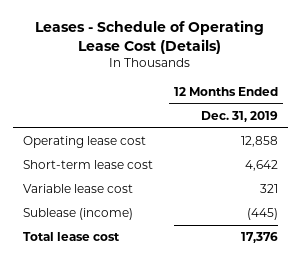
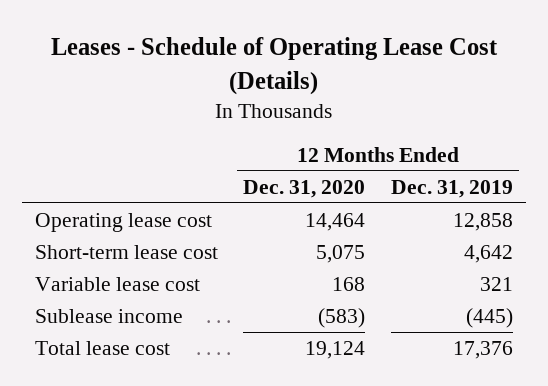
- | 12 Months Ended Dec. 31, 2019
+ | 12 Months Ended Dec. 31, 2020 | 12 Months Ended Dec. 31, 2019
- Sublease (income) | (445)
+ Sublease income | (583) | (445)

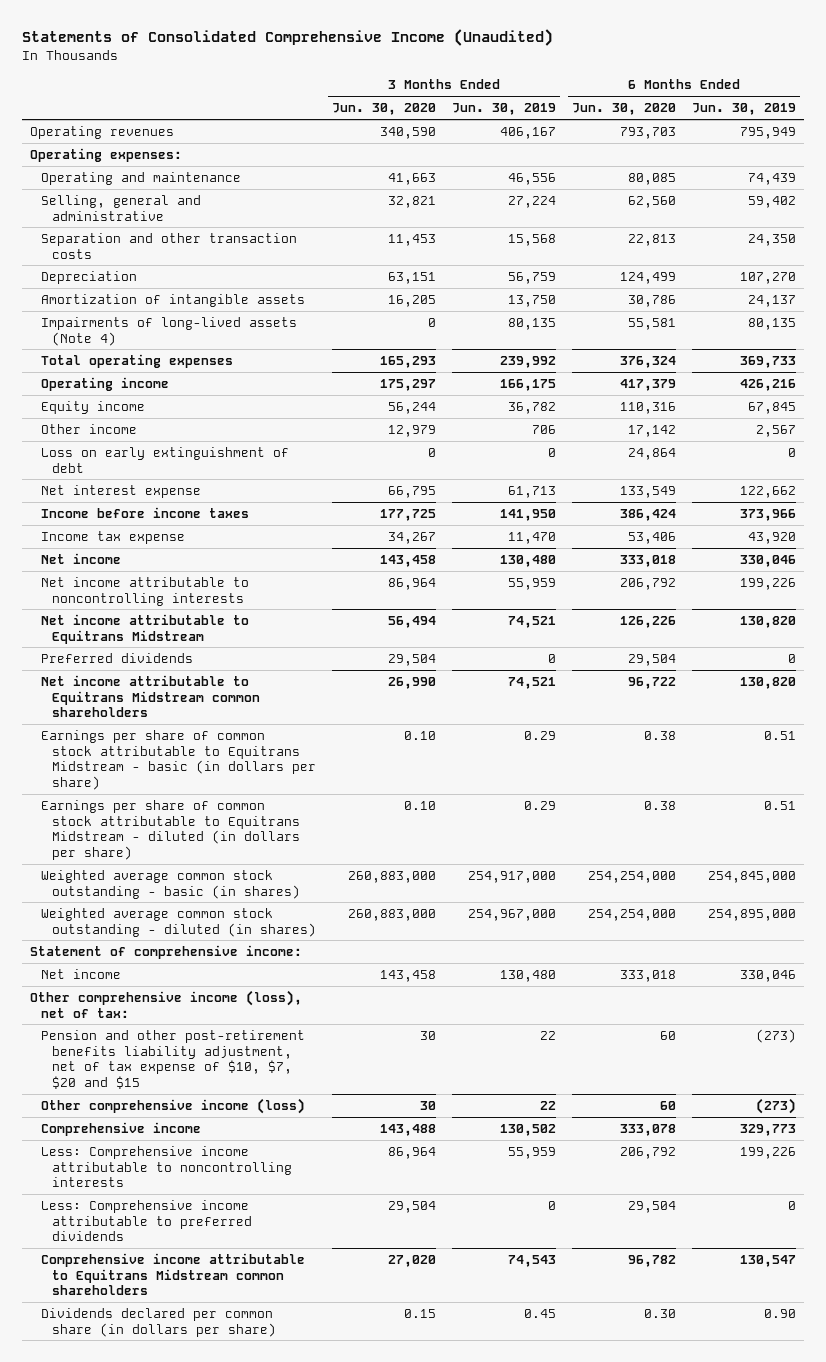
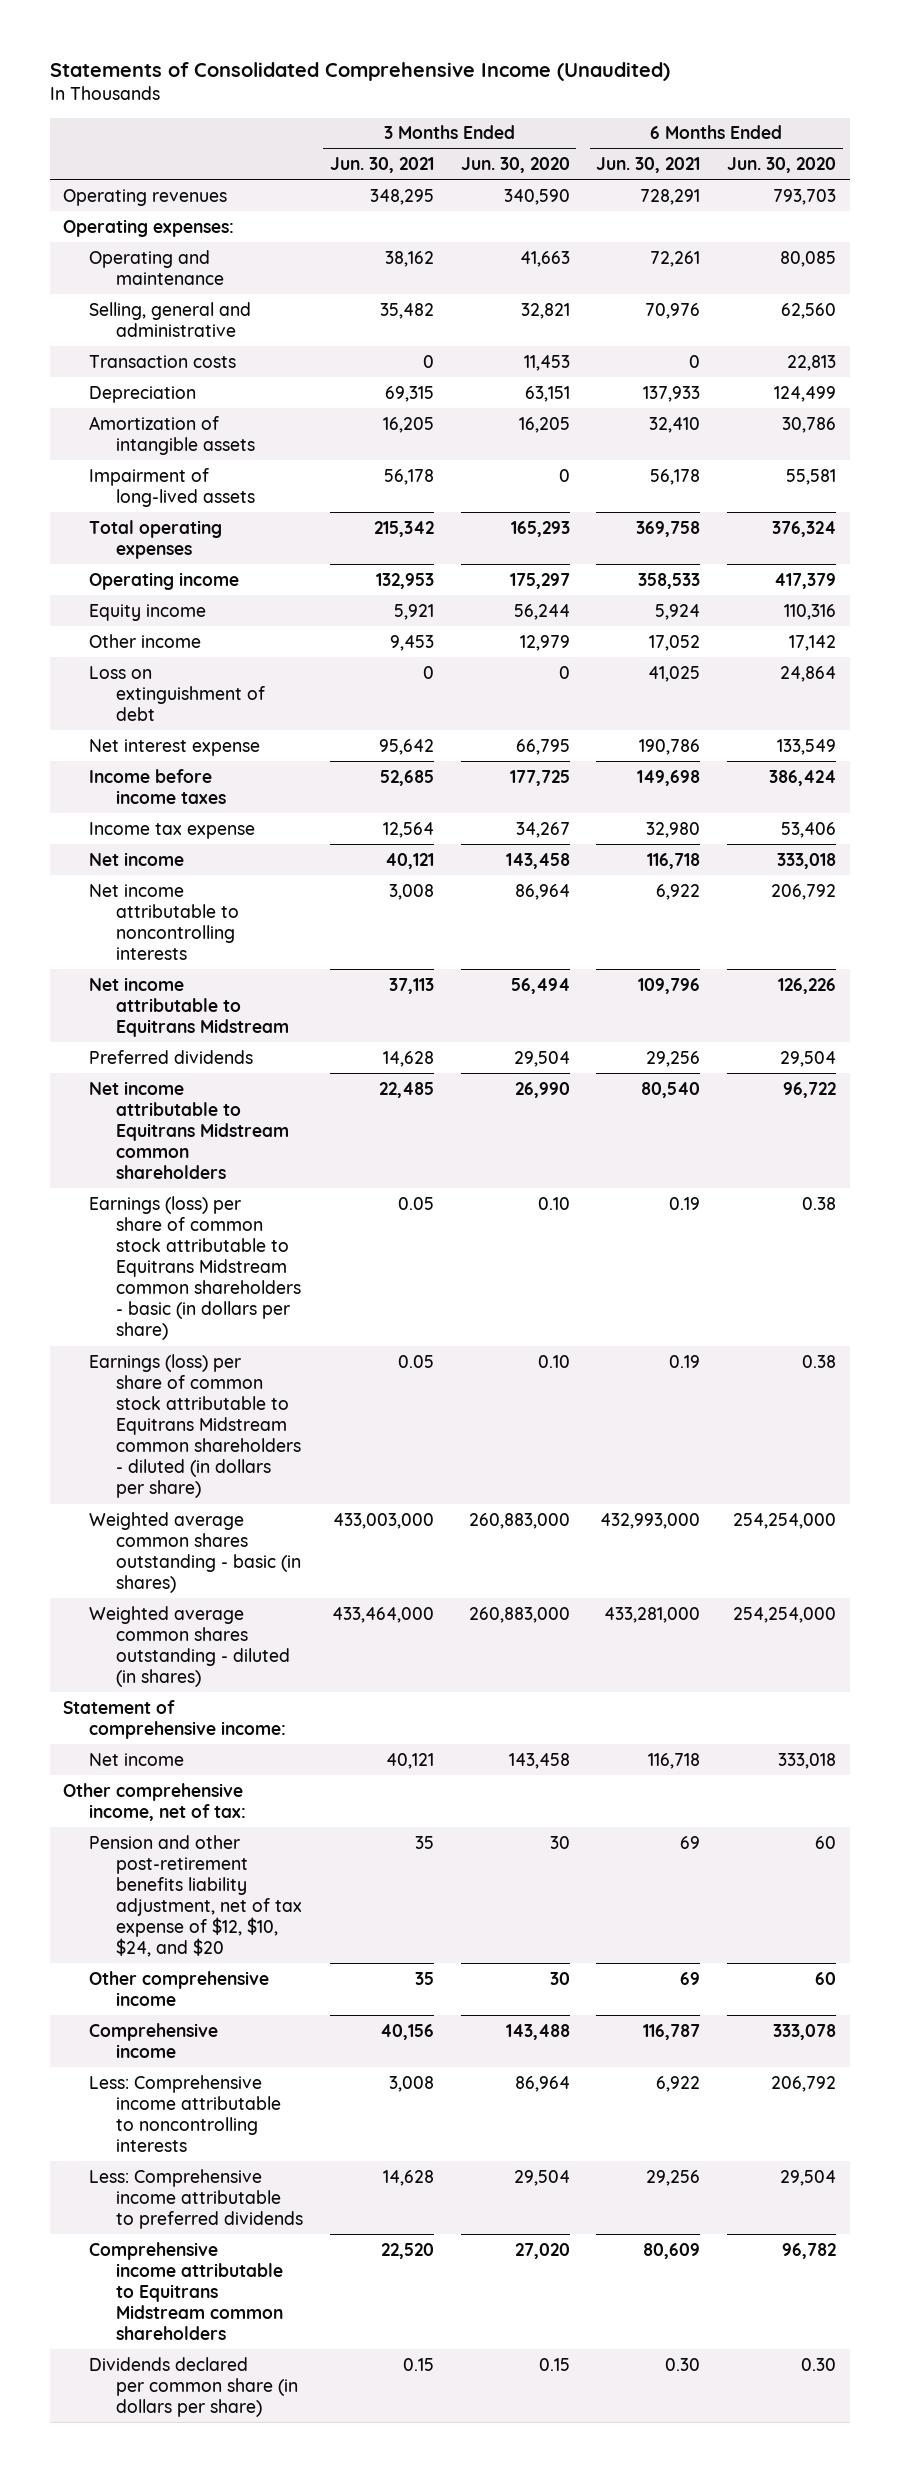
- | 3 Months Ended Jun. 30, 2020 | 3 Months Ended Jun. 30, 2019 | 6 Months Ended Jun. 30, 2020 | 6 Months Ended Jun. 30, 2019
+ | 3 Months Ended Jun. 30, 2021 | 3 Months Ended Jun. 30, 2020 | 6 Months Ended Jun. 30, 2021 | 6 Months Ended Jun. 30, 2020
- Separation and other transaction costs | 11,453 | 15,568 | 22,813 | 24,350
+ Transaction costs | 0 | 11,453 | 0 | 22,813
- Impairments of long-lived assets (Note 4) | 0 | 80,135 | 55,581 | 80,135
+ Impairment of long-lived assets | 56,178 | 0 | 56,178 | 55,581
- Loss on early extinguishment of debt | 0 | 0 | 24,864 | 0
+ Loss on extinguishment of debt | 0 | 0 | 41,025 | 24,864
- Earnings per share of common stock attributable to Equitrans Midstream - basic (in dollars per share) | 0.10 | 0.29 | 0.38 | 0.51
- Earnings per share of common stock attributable to Equitrans Midstream - diluted (in dollars per share) | 0.10 | 0.29 | 0.38 | 0.51
- Weighted average common stock outstanding - basic (in shares) | 260,883,000 | 254,917,000 | 254,254,000 | 254,845,000
- Weighted average common stock outstanding - diluted (in shares) | 260,883,000 | 254,967,000 | 254,254,000 | 254,895,000
+ Earnings (loss) per share of common stock attributable to Equitrans Midstream common shareholders - basic (in dollars per share) | 0.05 | 0.10 | 0.19 | 0.38
+ Earnings (loss) per share of common stock attributable to Equitrans Midstream common shareholders - diluted (in dollars per share) | 0.05 | 0.10 | 0.19 | 0.38
+ Weighted average common shares outstanding - basic (in shares) | 433,003,000 | 260,883,000 | 432,993,000 | 254,254,000
+ Weighted average common shares outstanding - diluted (in shares) | 433,464,000 | 260,883,000 | 433,281,000 | 254,254,000
- Other comprehensive income (loss), net of tax:
- Pension and other post-retirement benefits liability adjustment, net of tax expense of $10, $7, $20 and $15 | 30 | 22 | 60 | (273)
- Other comprehensive income (loss) | 30 | 22 | 60 | (273)
+ Other comprehensive income, net of tax:
+ Pension and other post-retirement benefits liability adjustment, net of tax expense of $12, $10, $24, and $20 | 35 | 30 | 69 | 60
+ Other comprehensive income | 35 | 30 | 69 | 60

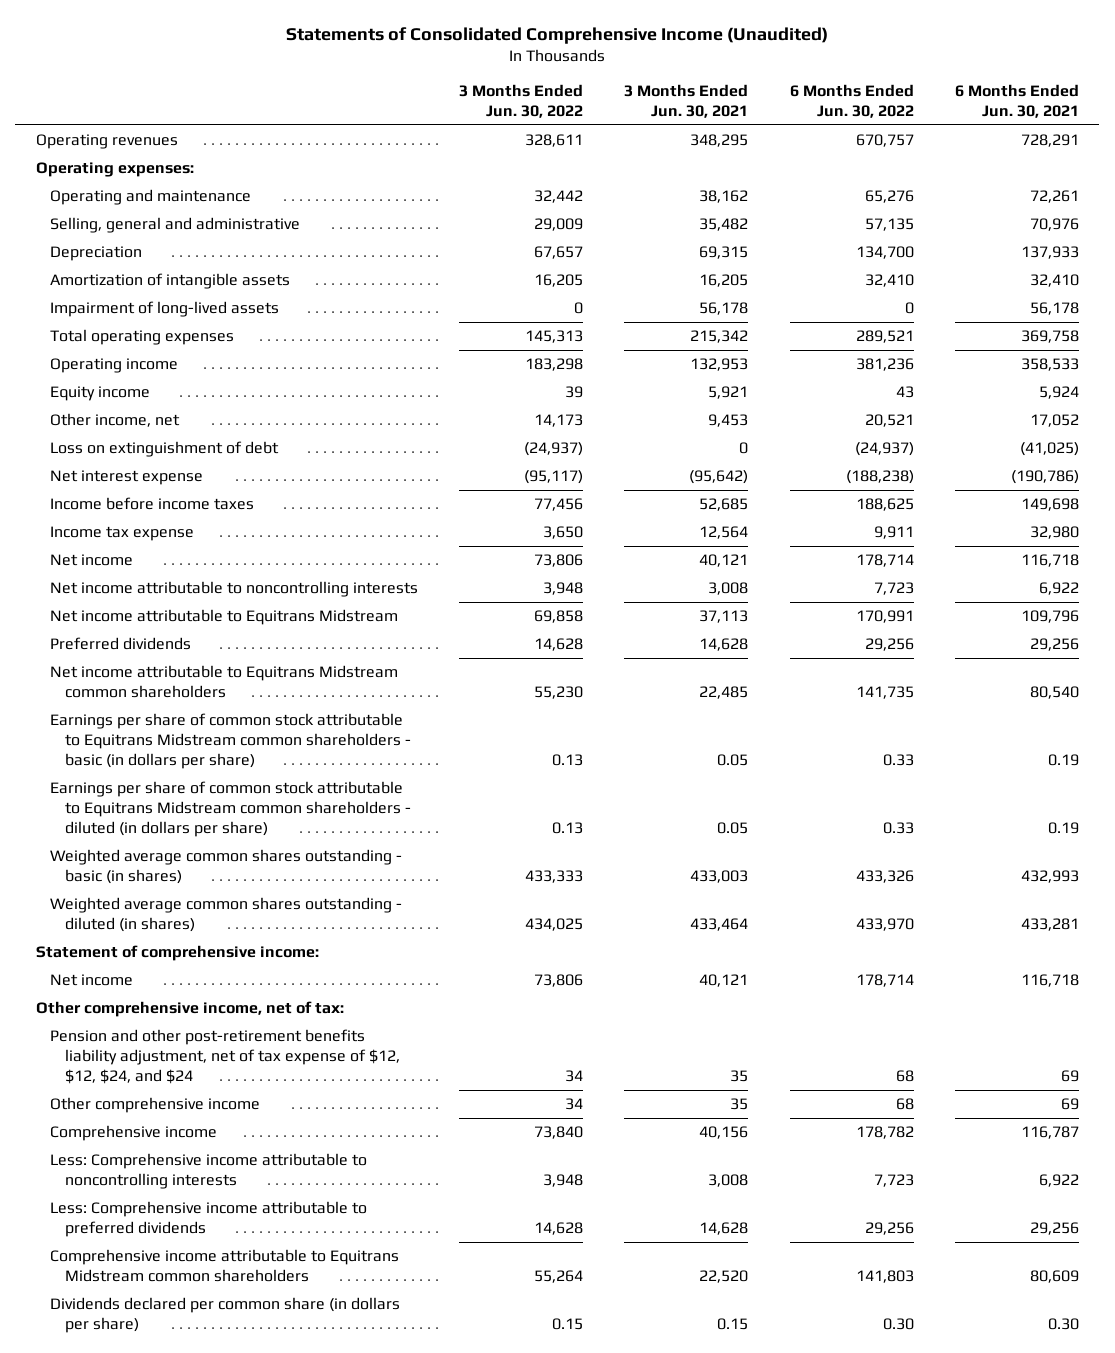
- | 3 Months Ended Jun. 30, 2021 | 3 Months Ended Jun. 30, 2020 | 6 Months Ended Jun. 30, 2021 | 6 Months Ended Jun. 30, 2020
+ | 3 Months Ended Jun. 30, 2022 | 3 Months Ended Jun. 30, 2021 | 6 Months Ended Jun. 30, 2022 | 6 Months Ended Jun. 30, 2021
- Transaction costs | 0 | 11,453 | 0 | 22,813
- Other income | 9,453 | 12,979 | 17,052 | 17,142
- Loss on extinguishment of debt | 0 | 0 | 41,025 | 24,864
- Net interest expense | 95,642 | 66,795 | 190,786 | 133,549
+ Other income, net | 14,173 | 9,453 | 20,521 | 17,052
+ Loss on extinguishment of debt | (24,937) | 0 | (24,937) | (41,025)
+ Net interest expense | (95,117) | (95,642) | (188,238) | (190,786)
- Earnings (loss) per share of common stock attributable to Equitrans Midstream common shareholders - basic (in dollars per share) | 0.05 | 0.10 | 0.19 | 0.38
- Earnings (loss) per share of common stock attributable to Equitrans Midstream common shareholders - diluted (in dollars per share) | 0.05 | 0.10 | 0.19 | 0.38
- Weighted average common shares outstanding - basic (in shares) | 433,003,000 | 260,883,000 | 432,993,000 | 254,254,000
- Weighted average common shares outstanding - diluted (in shares) | 433,464,000 | 260,883,000 | 433,281,000 | 254,254,000
+ Earnings per share of common stock attributable to Equitrans Midstream common shareholders - basic (in dollars per share) | 0.13 | 0.05 | 0.33 | 0.19
+ Earnings per share of common stock attributable to Equitrans Midstream common shareholders - diluted (in dollars per share) | 0.13 | 0.05 | 0.33 | 0.19
+ Weighted average common shares outstanding - basic (in shares) | 433,333 | 433,003 | 433,326 | 432,993
+ Weighted average common shares outstanding - diluted (in shares) | 434,025 | 433,464 | 433,970 | 433,281
- Pension and other post-retirement benefits liability adjustment, net of tax expense of $12, $10, $24, and $20 | 35 | 30 | 69 | 60
+ Pension and other post-retirement benefits liability adjustment, net of tax expense of $12, $12, $24, and $24 | 34 | 35 | 68 | 69

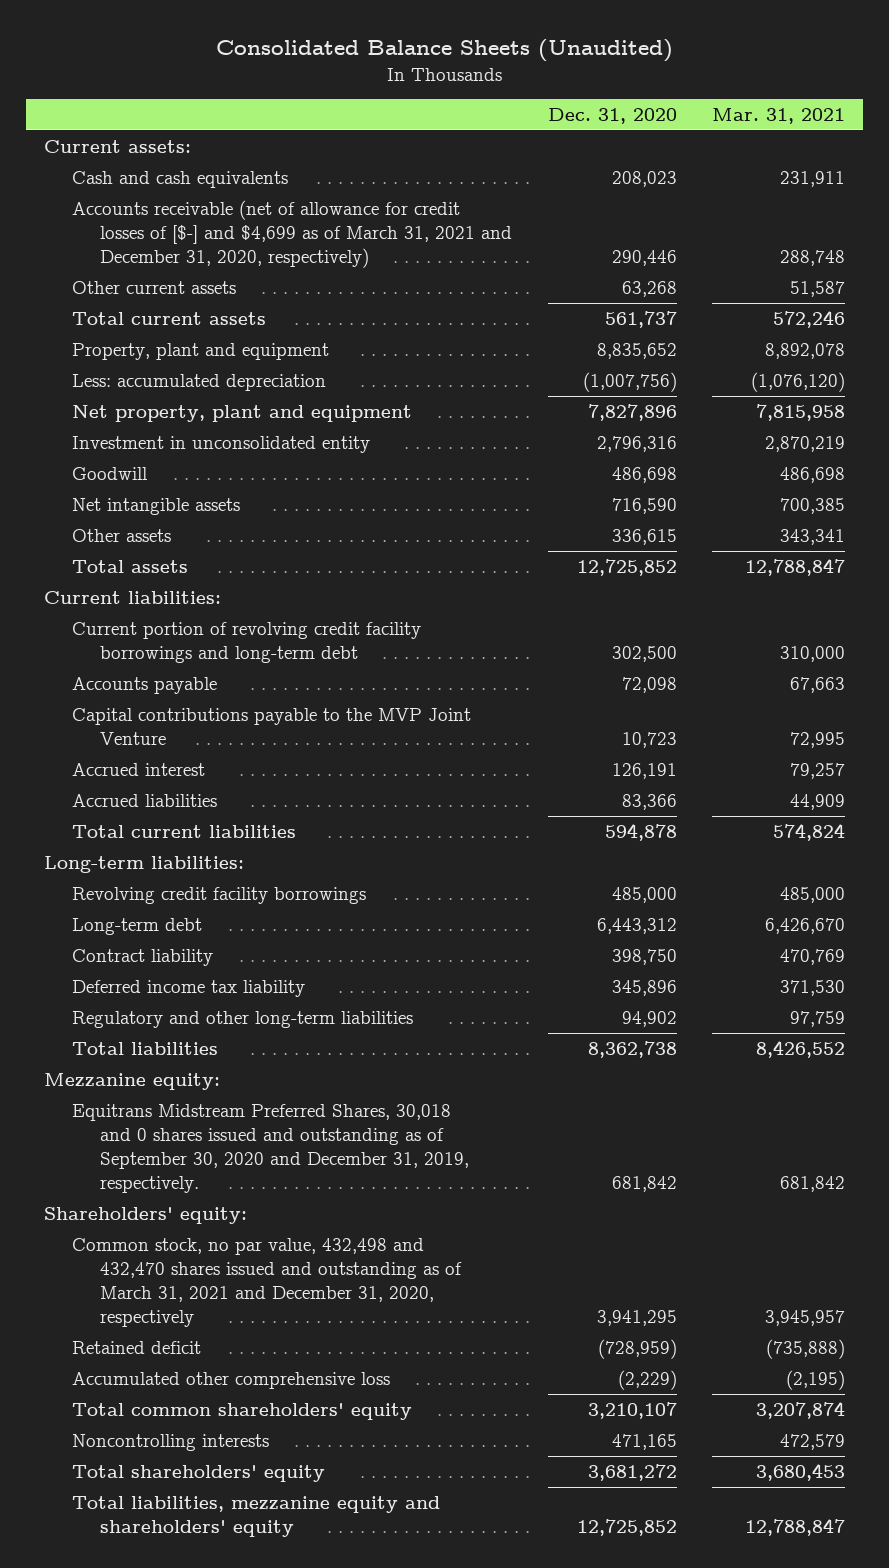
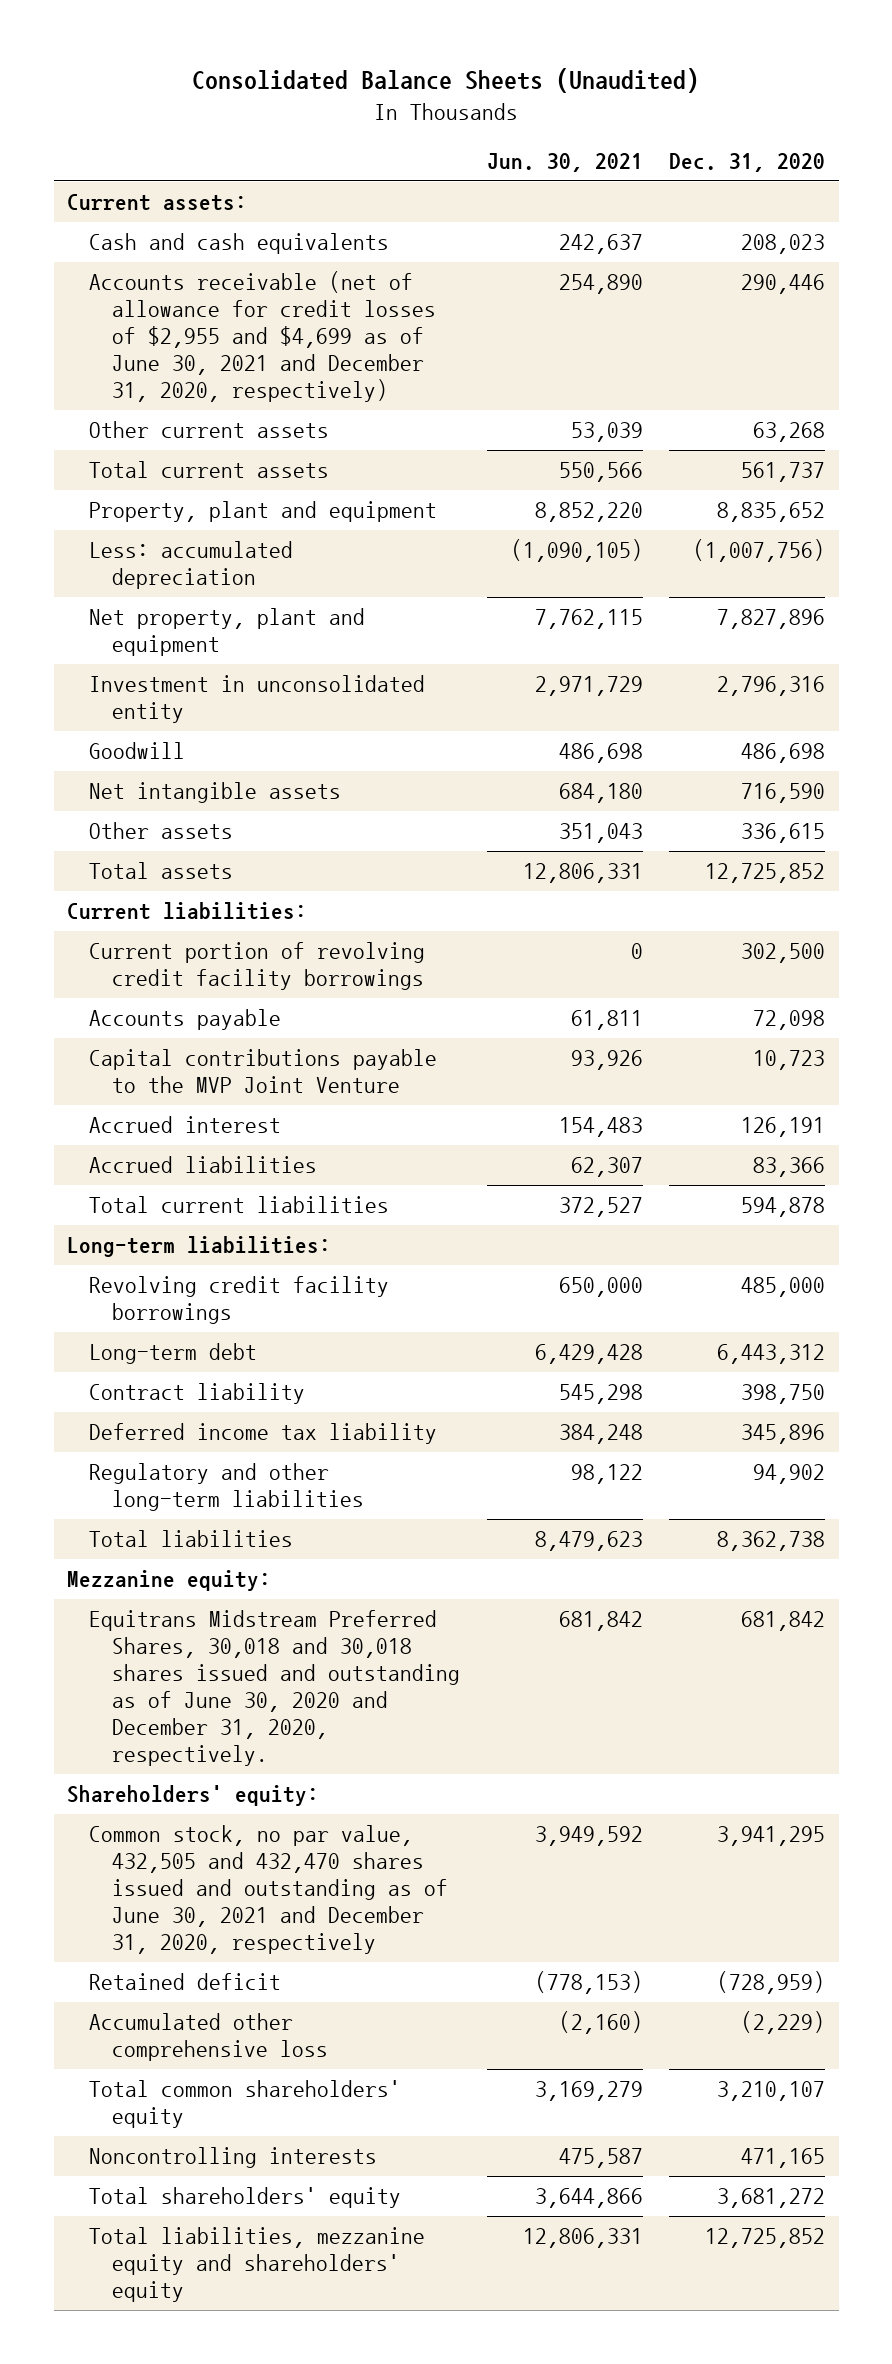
- | Dec. 31, 2020 | Mar. 31, 2021
+ | Jun. 30, 2021 | Dec. 31, 2020
- Accounts receivable (net of allowance for credit losses of [$-] and $4,699 as of March 31, 2021 and December 31, 2020, respectively) | 290,446 | 288,748
+ Accounts receivable (net of allowance for credit losses of $2,955 and $4,699 as of June 30, 2021 and December 31, 2020, respectively) | 254,890 | 290,446
- Current portion of revolving credit facility borrowings and long-term debt | 302,500 | 310,000
+ Current portion of revolving credit facility borrowings | 0 | 302,500
- Equitrans Midstream Preferred Shares, 30,018 and 0 shares issued and outstanding as of September 30, 2020 and December 31, 2019, respectively. | 681,842 | 681,842
+ Equitrans Midstream Preferred Shares, 30,018 and 30,018 shares issued and outstanding as of June 30, 2020 and December 31, 2020, respectively. | 681,842 | 681,842
- Common stock, no par value, 432,498 and 432,470 shares issued and outstanding as of March 31, 2021 and December 31, 2020, respectively | 3,941,295 | 3,945,957
+ Common stock, no par value, 432,505 and 432,470 shares issued and outstanding as of June 30, 2021 and December 31, 2020, respectively | 3,949,592 | 3,941,295

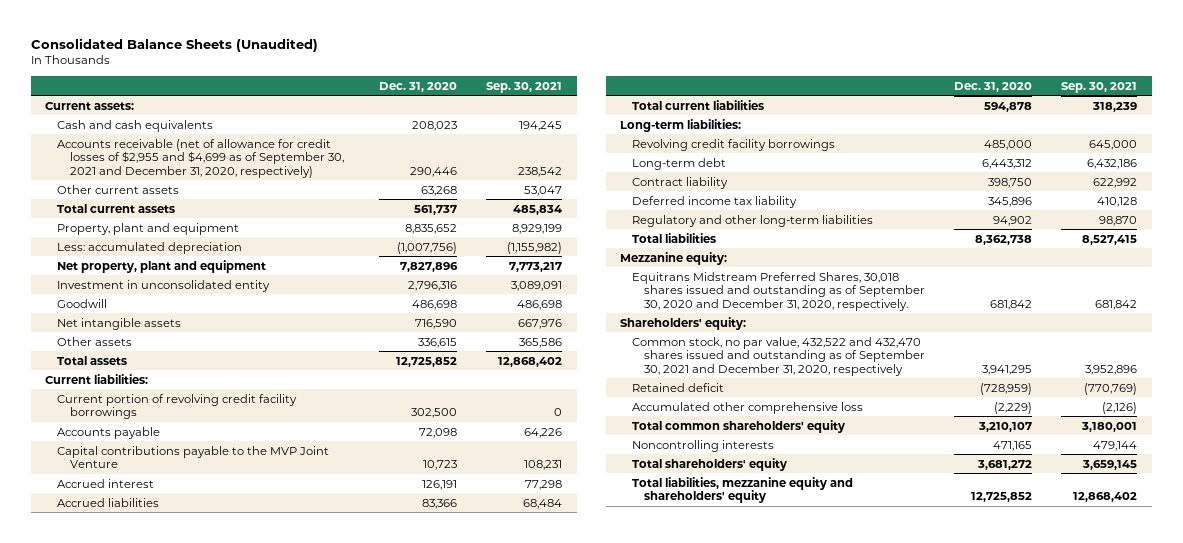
- | Jun. 30, 2021 | Dec. 31, 2020
+ | Dec. 31, 2020 | Sep. 30, 2021
- Accounts receivable (net of allowance for credit losses of $2,955 and $4,699 as of June 30, 2021 and December 31, 2020, respectively) | 254,890 | 290,446
+ Accounts receivable (net of allowance for credit losses of $2,955 and $4,699 as of September 30, 2021 and December 31, 2020, respectively) | 290,446 | 238,542
- Equitrans Midstream Preferred Shares, 30,018 and 30,018 shares issued and outstanding as of June 30, 2020 and December 31, 2020, respectively. | 681,842 | 681,842
+ Equitrans Midstream Preferred Shares, 30,018 shares issued and outstanding as of September 30, 2020 and December 31, 2020, respectively. | 681,842 | 681,842
- Common stock, no par value, 432,505 and 432,470 shares issued and outstanding as of June 30, 2021 and December 31, 2020, respectively | 3,949,592 | 3,941,295
+ Common stock, no par value, 432,522 and 432,470 shares issued and outstanding as of September 30, 2021 and December 31, 2020, respectively | 3,941,295 | 3,952,896

